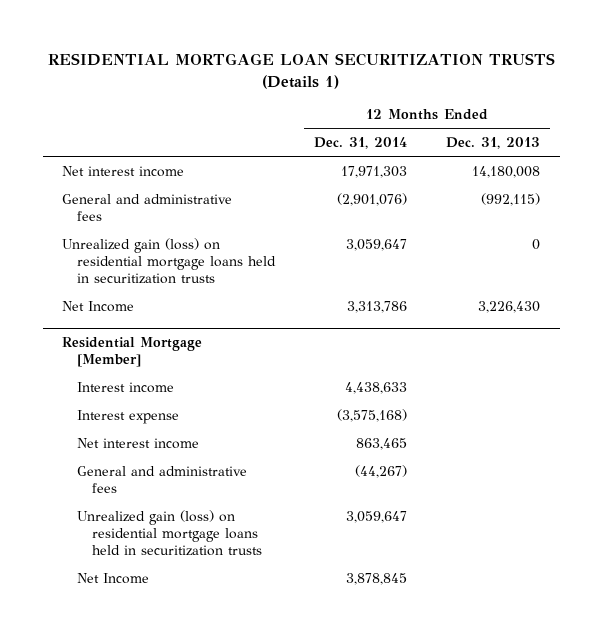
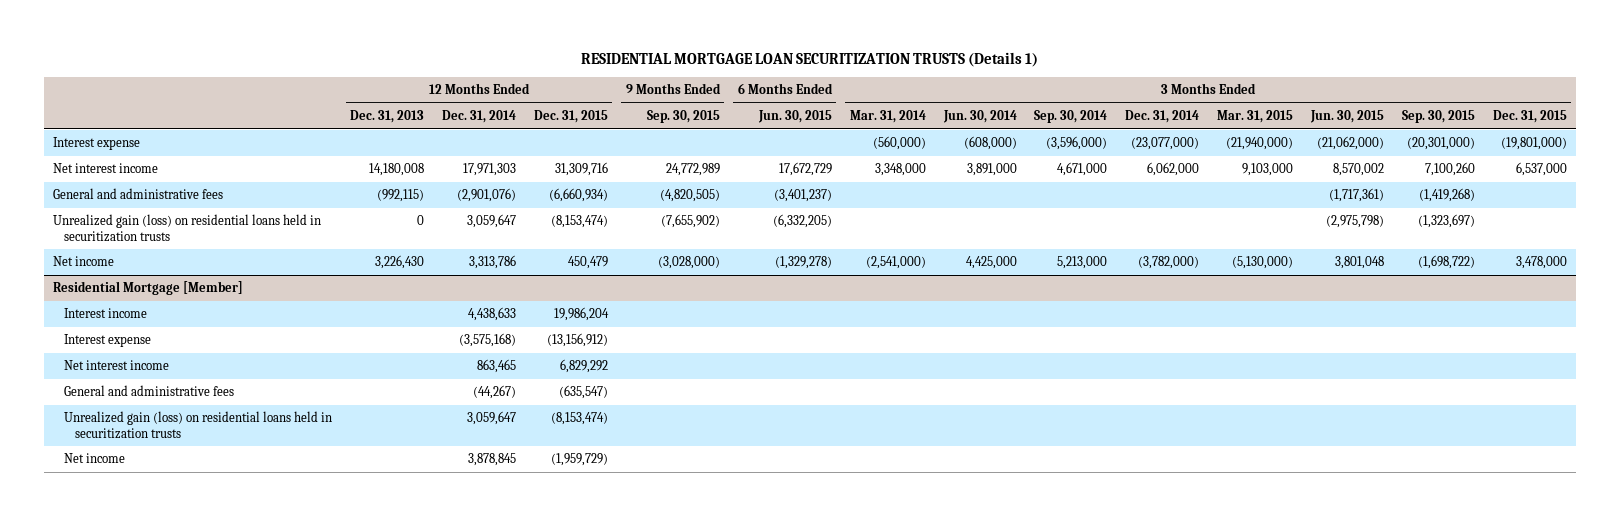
- | 12 Months Ended Dec. 31, 2014 | 12 Months Ended Dec. 31, 2013
+ | 12 Months Ended Dec. 31, 2013 | 12 Months Ended Dec. 31, 2014 | 12 Months Ended Dec. 31, 2015 | 9 Months Ended Sep. 30, 2015 | 6 Months Ended Jun. 30, 2015 | 3 Months Ended Mar. 31, 2014 | 3 Months Ended Jun. 30, 2014 | 3 Months Ended Sep. 30, 2014 | 3 Months Ended Dec. 31, 2014 | 3 Months Ended Mar. 31, 2015 | 3 Months Ended Jun. 30, 2015 | 3 Months Ended Sep. 30, 2015 | 3 Months Ended Dec. 31, 2015
+ Interest expense | | | | | | (560,000) | (608,000) | (3,596,000) | (23,077,000) | (21,940,000) | (21,062,000) | (20,301,000) | (19,801,000)
- Unrealized gain (loss) on residential mortgage loans held in securitization trusts | 3,059,647 | 0
- Net Income | 3,313,786 | 3,226,430
+ Unrealized gain (loss) on residential loans held in securitization trusts | 0 | 3,059,647 | (8,153,474) | (7,655,902) | (6,332,205) | | | | | | (2,975,798) | (1,323,697) |
+ Net income | 3,226,430 | 3,313,786 | 450,479 | (3,028,000) | (1,329,278) | (2,541,000) | 4,425,000 | 5,213,000 | (3,782,000) | (5,130,000) | 3,801,048 | (1,698,722) | 3,478,000
@ Residential Mortgage [Member]
- Unrealized gain (loss) on residential mortgage loans held in securitization trusts | 3,059,647 |
- Net Income | 3,878,845 |
+ Unrealized gain (loss) on residential loans held in securitization trusts | | 3,059,647 | (8,153,474) | | | | | | | | | |
+ Net income | | 3,878,845 | (1,959,729) | | | | | | | | | |

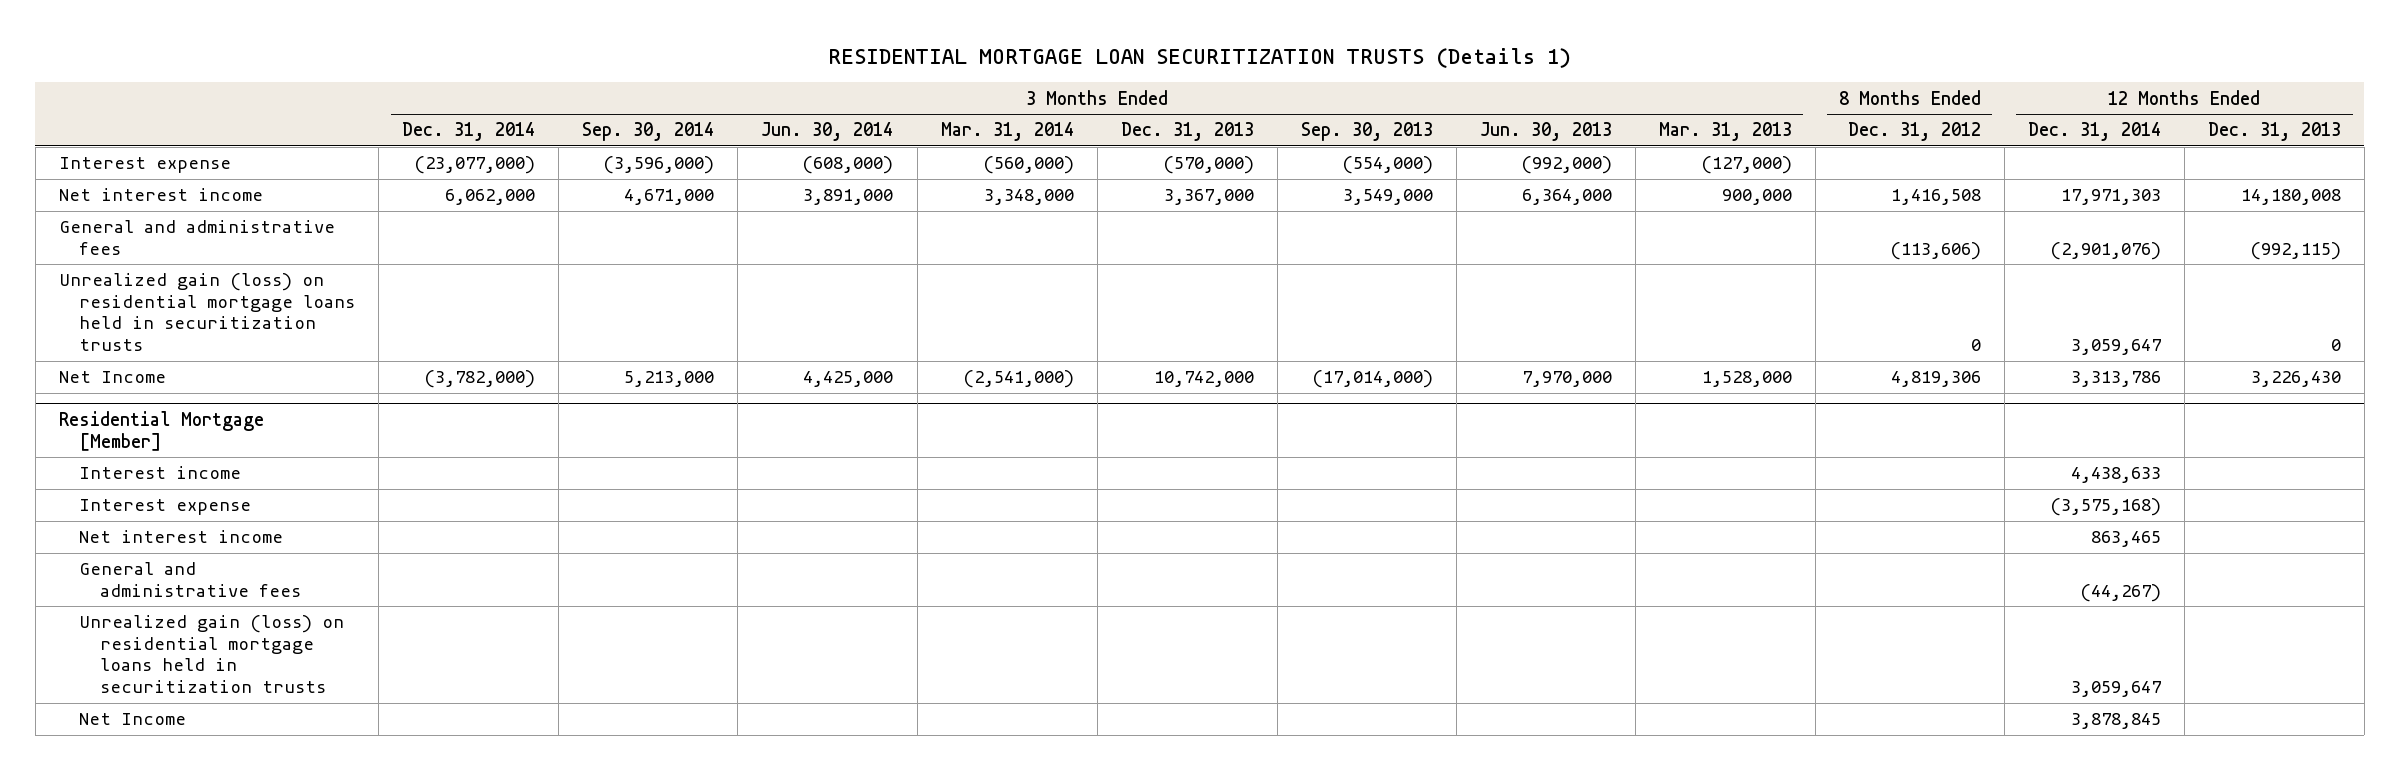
- | 12 Months Ended Dec. 31, 2013 | 12 Months Ended Dec. 31, 2014 | 12 Months Ended Dec. 31, 2015 | 9 Months Ended Sep. 30, 2015 | 6 Months Ended Jun. 30, 2015 | 3 Months Ended Mar. 31, 2014 | 3 Months Ended Jun. 30, 2014 | 3 Months Ended Sep. 30, 2014 | 3 Months Ended Dec. 31, 2014 | 3 Months Ended Mar. 31, 2015 | 3 Months Ended Jun. 30, 2015 | 3 Months Ended Sep. 30, 2015 | 3 Months Ended Dec. 31, 2015
+ | 3 Months Ended Dec. 31, 2014 | 3 Months Ended Sep. 30, 2014 | 3 Months Ended Jun. 30, 2014 | 3 Months Ended Mar. 31, 2014 | 3 Months Ended Dec. 31, 2013 | 3 Months Ended Sep. 30, 2013 | 3 Months Ended Jun. 30, 2013 | 3 Months Ended Mar. 31, 2013 | 8 Months Ended Dec. 31, 2012 | 12 Months Ended Dec. 31, 2014 | 12 Months Ended Dec. 31, 2013
- Unrealized gain (loss) on residential loans held in securitization trusts | 0 | 3,059,647 | (8,153,474) | (7,655,902) | (6,332,205) | | | | | | (2,975,798) | (1,323,697) |
- Net income | 3,226,430 | 3,313,786 | 450,479 | (3,028,000) | (1,329,278) | (2,541,000) | 4,425,000 | 5,213,000 | (3,782,000) | (5,130,000) | 3,801,048 | (1,698,722) | 3,478,000
+ Unrealized gain (loss) on residential mortgage loans held in securitization trusts | | | | | | | | | 0 | 3,059,647 | 0
+ Net Income | (3,782,000) | 5,213,000 | 4,425,000 | (2,541,000) | 10,742,000 | (17,014,000) | 7,970,000 | 1,528,000 | 4,819,306 | 3,313,786 | 3,226,430
@ Residential Mortgage [Member]
- Unrealized gain (loss) on residential loans held in securitization trusts | | 3,059,647 | (8,153,474) | | | | | | | | | |
- Net income | | 3,878,845 | (1,959,729) | | | | | | | | | |
+ Unrealized gain (loss) on residential mortgage loans held in securitization trusts | | | | | | | | | | 3,059,647 |
+ Net Income | | | | | | | | | | 3,878,845 |

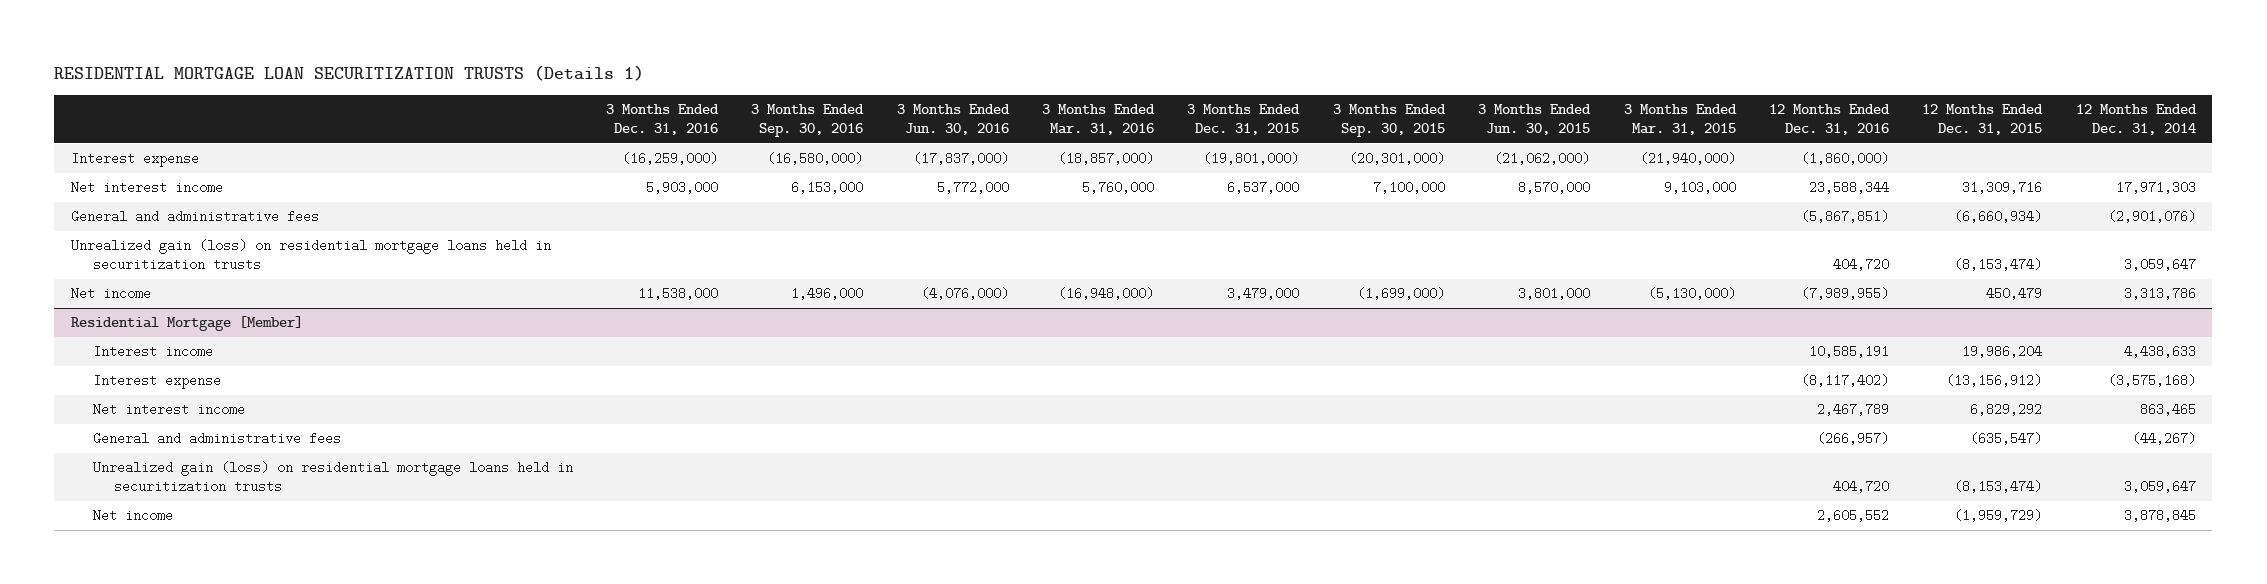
- | 3 Months Ended Dec. 31, 2014 | 3 Months Ended Sep. 30, 2014 | 3 Months Ended Jun. 30, 2014 | 3 Months Ended Mar. 31, 2014 | 3 Months Ended Dec. 31, 2013 | 3 Months Ended Sep. 30, 2013 | 3 Months Ended Jun. 30, 2013 | 3 Months Ended Mar. 31, 2013 | 8 Months Ended Dec. 31, 2012 | 12 Months Ended Dec. 31, 2014 | 12 Months Ended Dec. 31, 2013
+ | 3 Months Ended Dec. 31, 2016 | 3 Months Ended Sep. 30, 2016 | 3 Months Ended Jun. 30, 2016 | 3 Months Ended Mar. 31, 2016 | 3 Months Ended Dec. 31, 2015 | 3 Months Ended Sep. 30, 2015 | 3 Months Ended Jun. 30, 2015 | 3 Months Ended Mar. 31, 2015 | 12 Months Ended Dec. 31, 2016 | 12 Months Ended Dec. 31, 2015 | 12 Months Ended Dec. 31, 2014
- Net Income | (3,782,000) | 5,213,000 | 4,425,000 | (2,541,000) | 10,742,000 | (17,014,000) | 7,970,000 | 1,528,000 | 4,819,306 | 3,313,786 | 3,226,430
+ Net income | 11,538,000 | 1,496,000 | (4,076,000) | (16,948,000) | 3,479,000 | (1,699,000) | 3,801,000 | (5,130,000) | (7,989,955) | 450,479 | 3,313,786
@ Residential Mortgage [Member]
- Net Income | | | | | | | | | | 3,878,845 |
+ Net income | | | | | | | | | 2,605,552 | (1,959,729) | 3,878,845

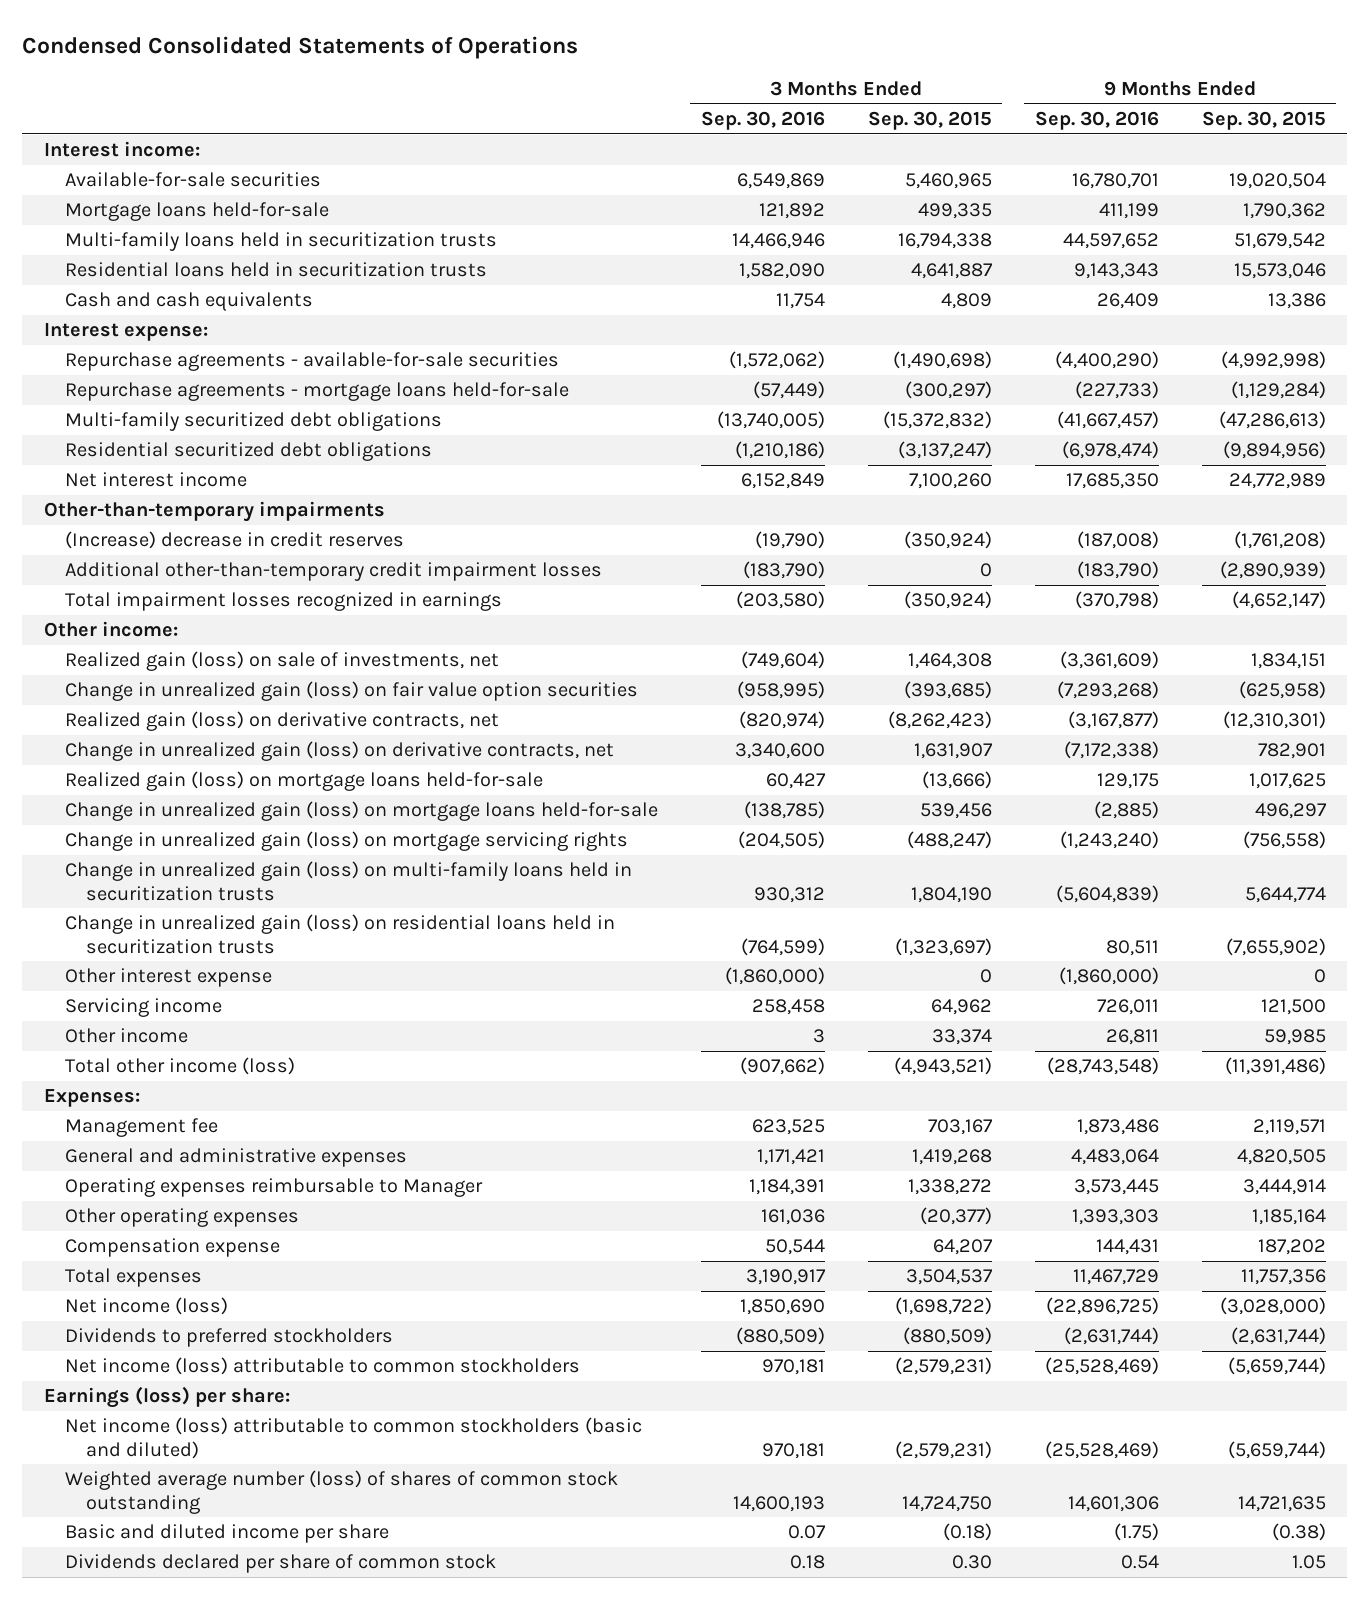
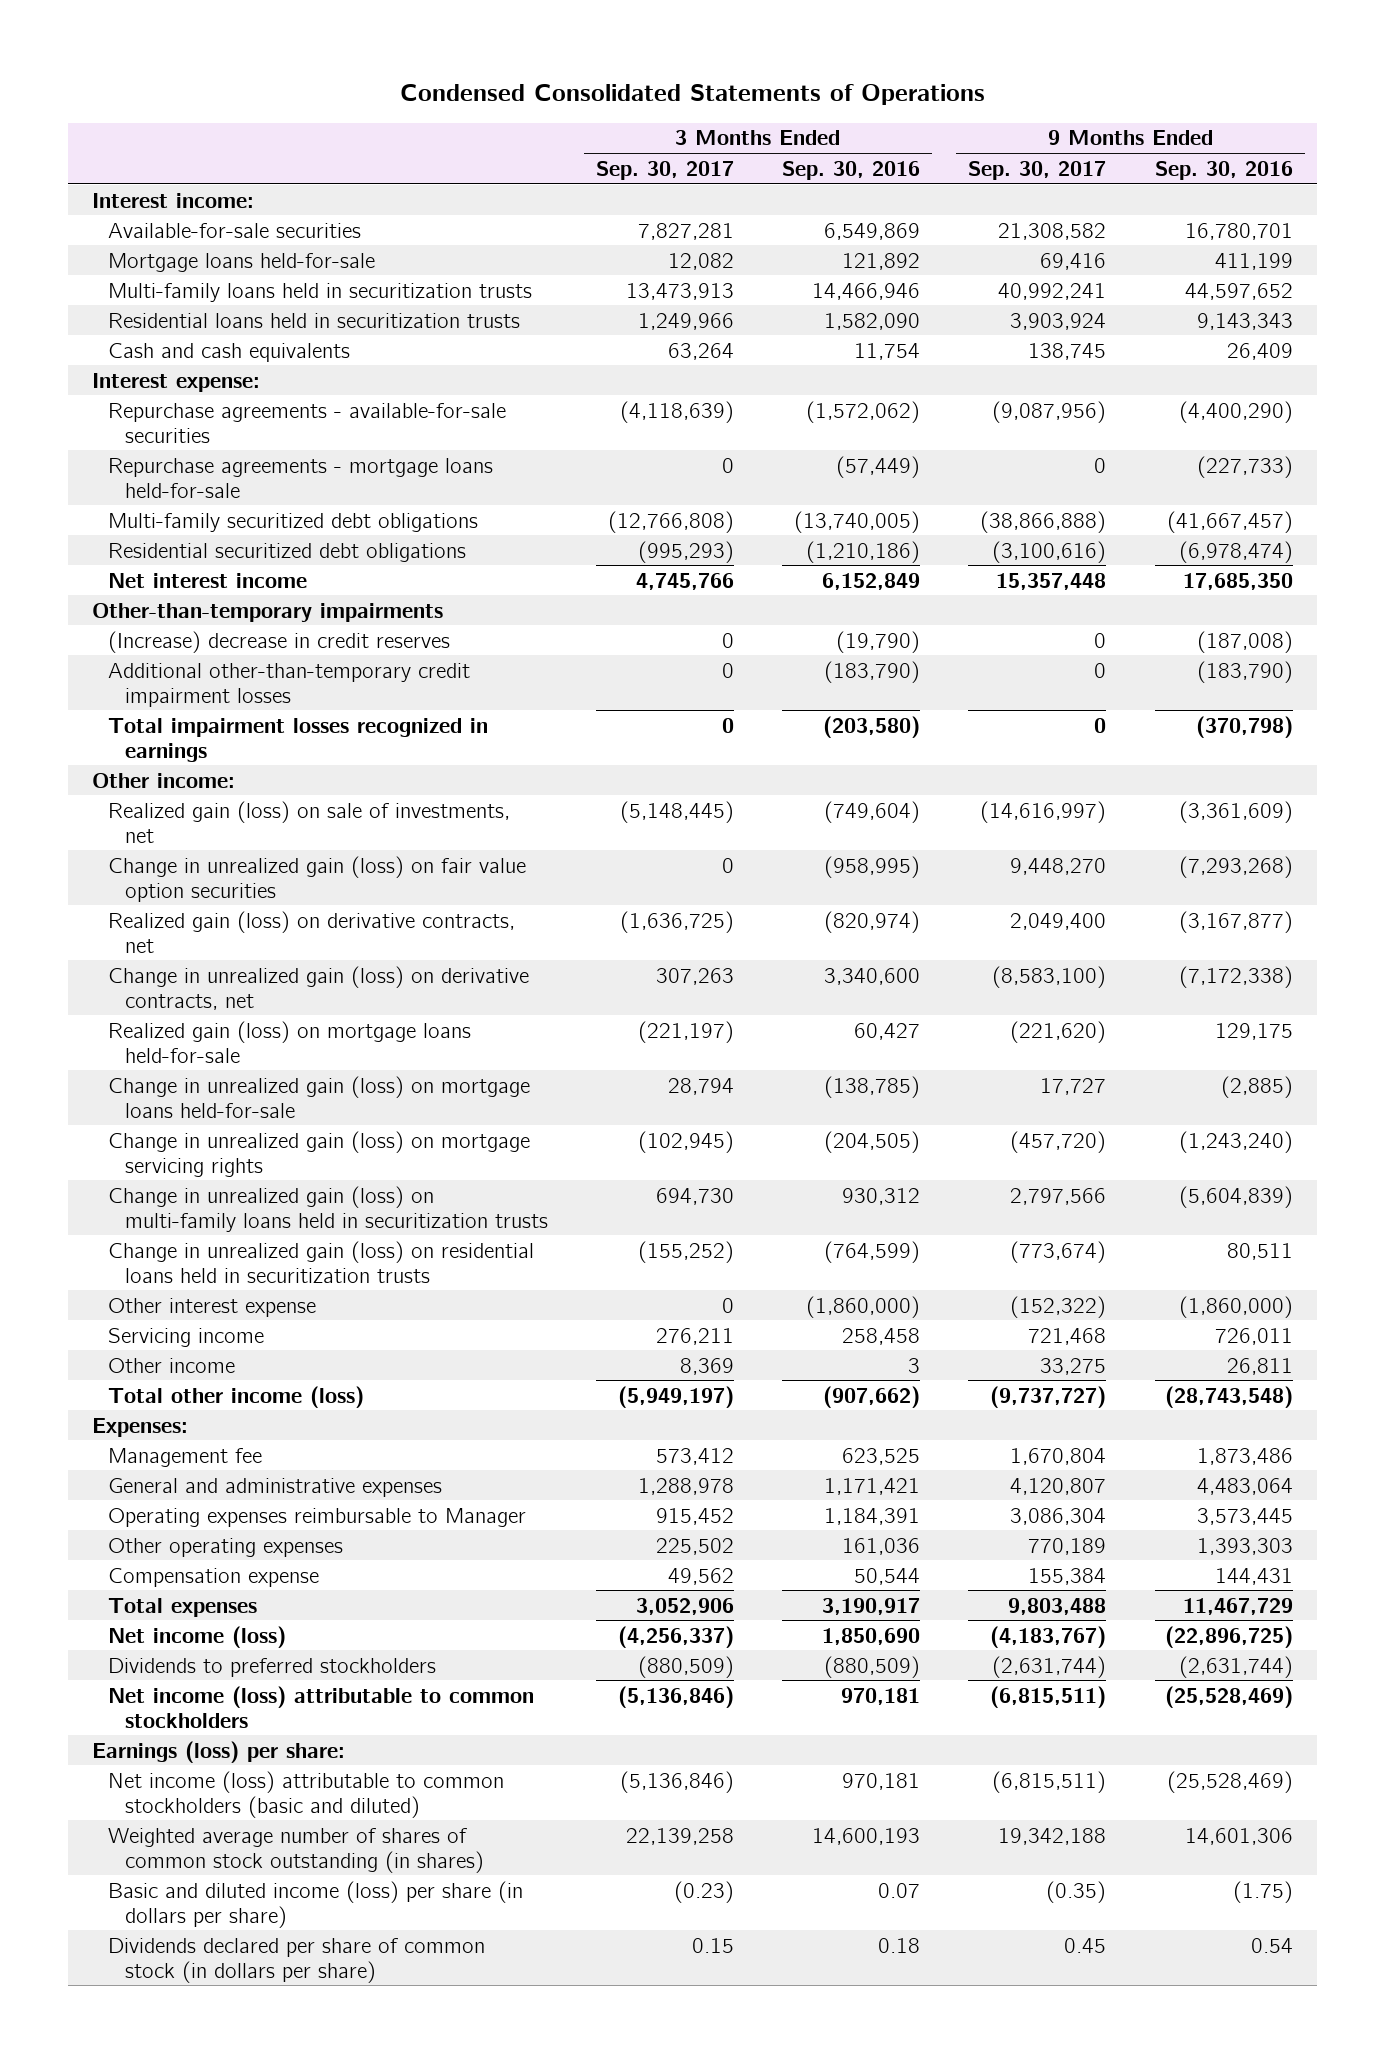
- | 3 Months Ended Sep. 30, 2016 | 3 Months Ended Sep. 30, 2015 | 9 Months Ended Sep. 30, 2016 | 9 Months Ended Sep. 30, 2015
+ | 3 Months Ended Sep. 30, 2017 | 3 Months Ended Sep. 30, 2016 | 9 Months Ended Sep. 30, 2017 | 9 Months Ended Sep. 30, 2016
- Weighted average number (loss) of shares of common stock outstanding | 14,600,193 | 14,724,750 | 14,601,306 | 14,721,635
- Basic and diluted income per share | 0.07 | (0.18) | (1.75) | (0.38)
- Dividends declared per share of common stock | 0.18 | 0.30 | 0.54 | 1.05
+ Weighted average number of shares of common stock outstanding (in shares) | 22,139,258 | 14,600,193 | 19,342,188 | 14,601,306
+ Basic and diluted income (loss) per share (in dollars per share) | (0.23) | 0.07 | (0.35) | (1.75)
+ Dividends declared per share of common stock (in dollars per share) | 0.15 | 0.18 | 0.45 | 0.54

